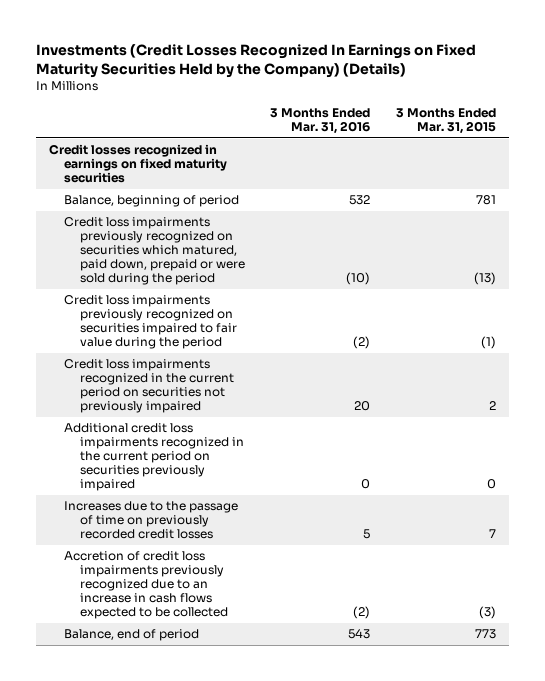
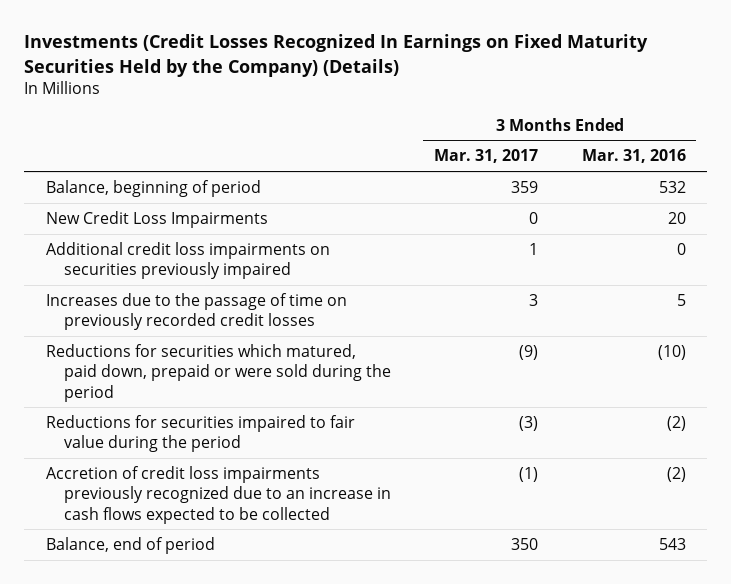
- | 3 Months Ended Mar. 31, 2016 | 3 Months Ended Mar. 31, 2015
+ | 3 Months Ended Mar. 31, 2017 | 3 Months Ended Mar. 31, 2016
- Credit losses recognized in earnings on fixed maturity securities
- Credit loss impairments previously recognized on securities which matured, paid down, prepaid or were sold during the period | (10) | (13)
- Credit loss impairments previously recognized on securities impaired to fair value during the period | (2) | (1)
- Credit loss impairments recognized in the current period on securities not previously impaired | 20 | 2
- Additional credit loss impairments recognized in the current period on securities previously impaired | 0 | 0
+ New Credit Loss Impairments | 0 | 20
+ Additional credit loss impairments on securities previously impaired | 1 | 0
+ Reductions for securities which matured, paid down, prepaid or were sold during the period | (9) | (10)
+ Reductions for securities impaired to fair value during the period | (3) | (2)

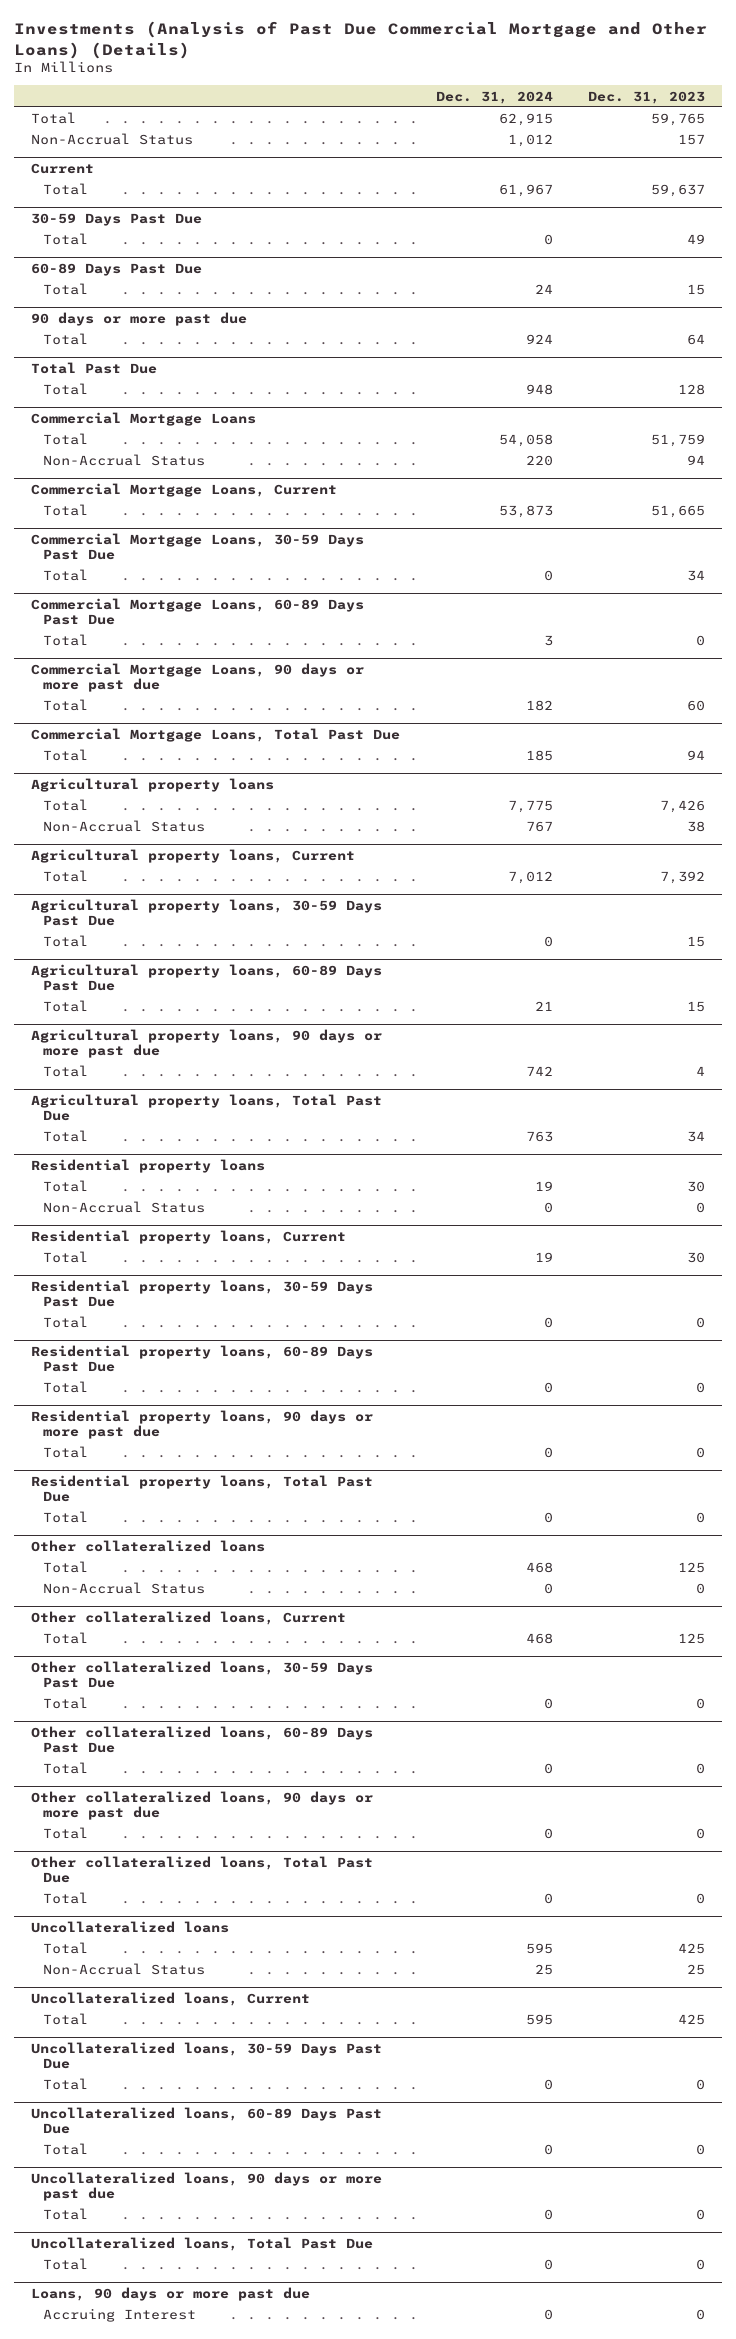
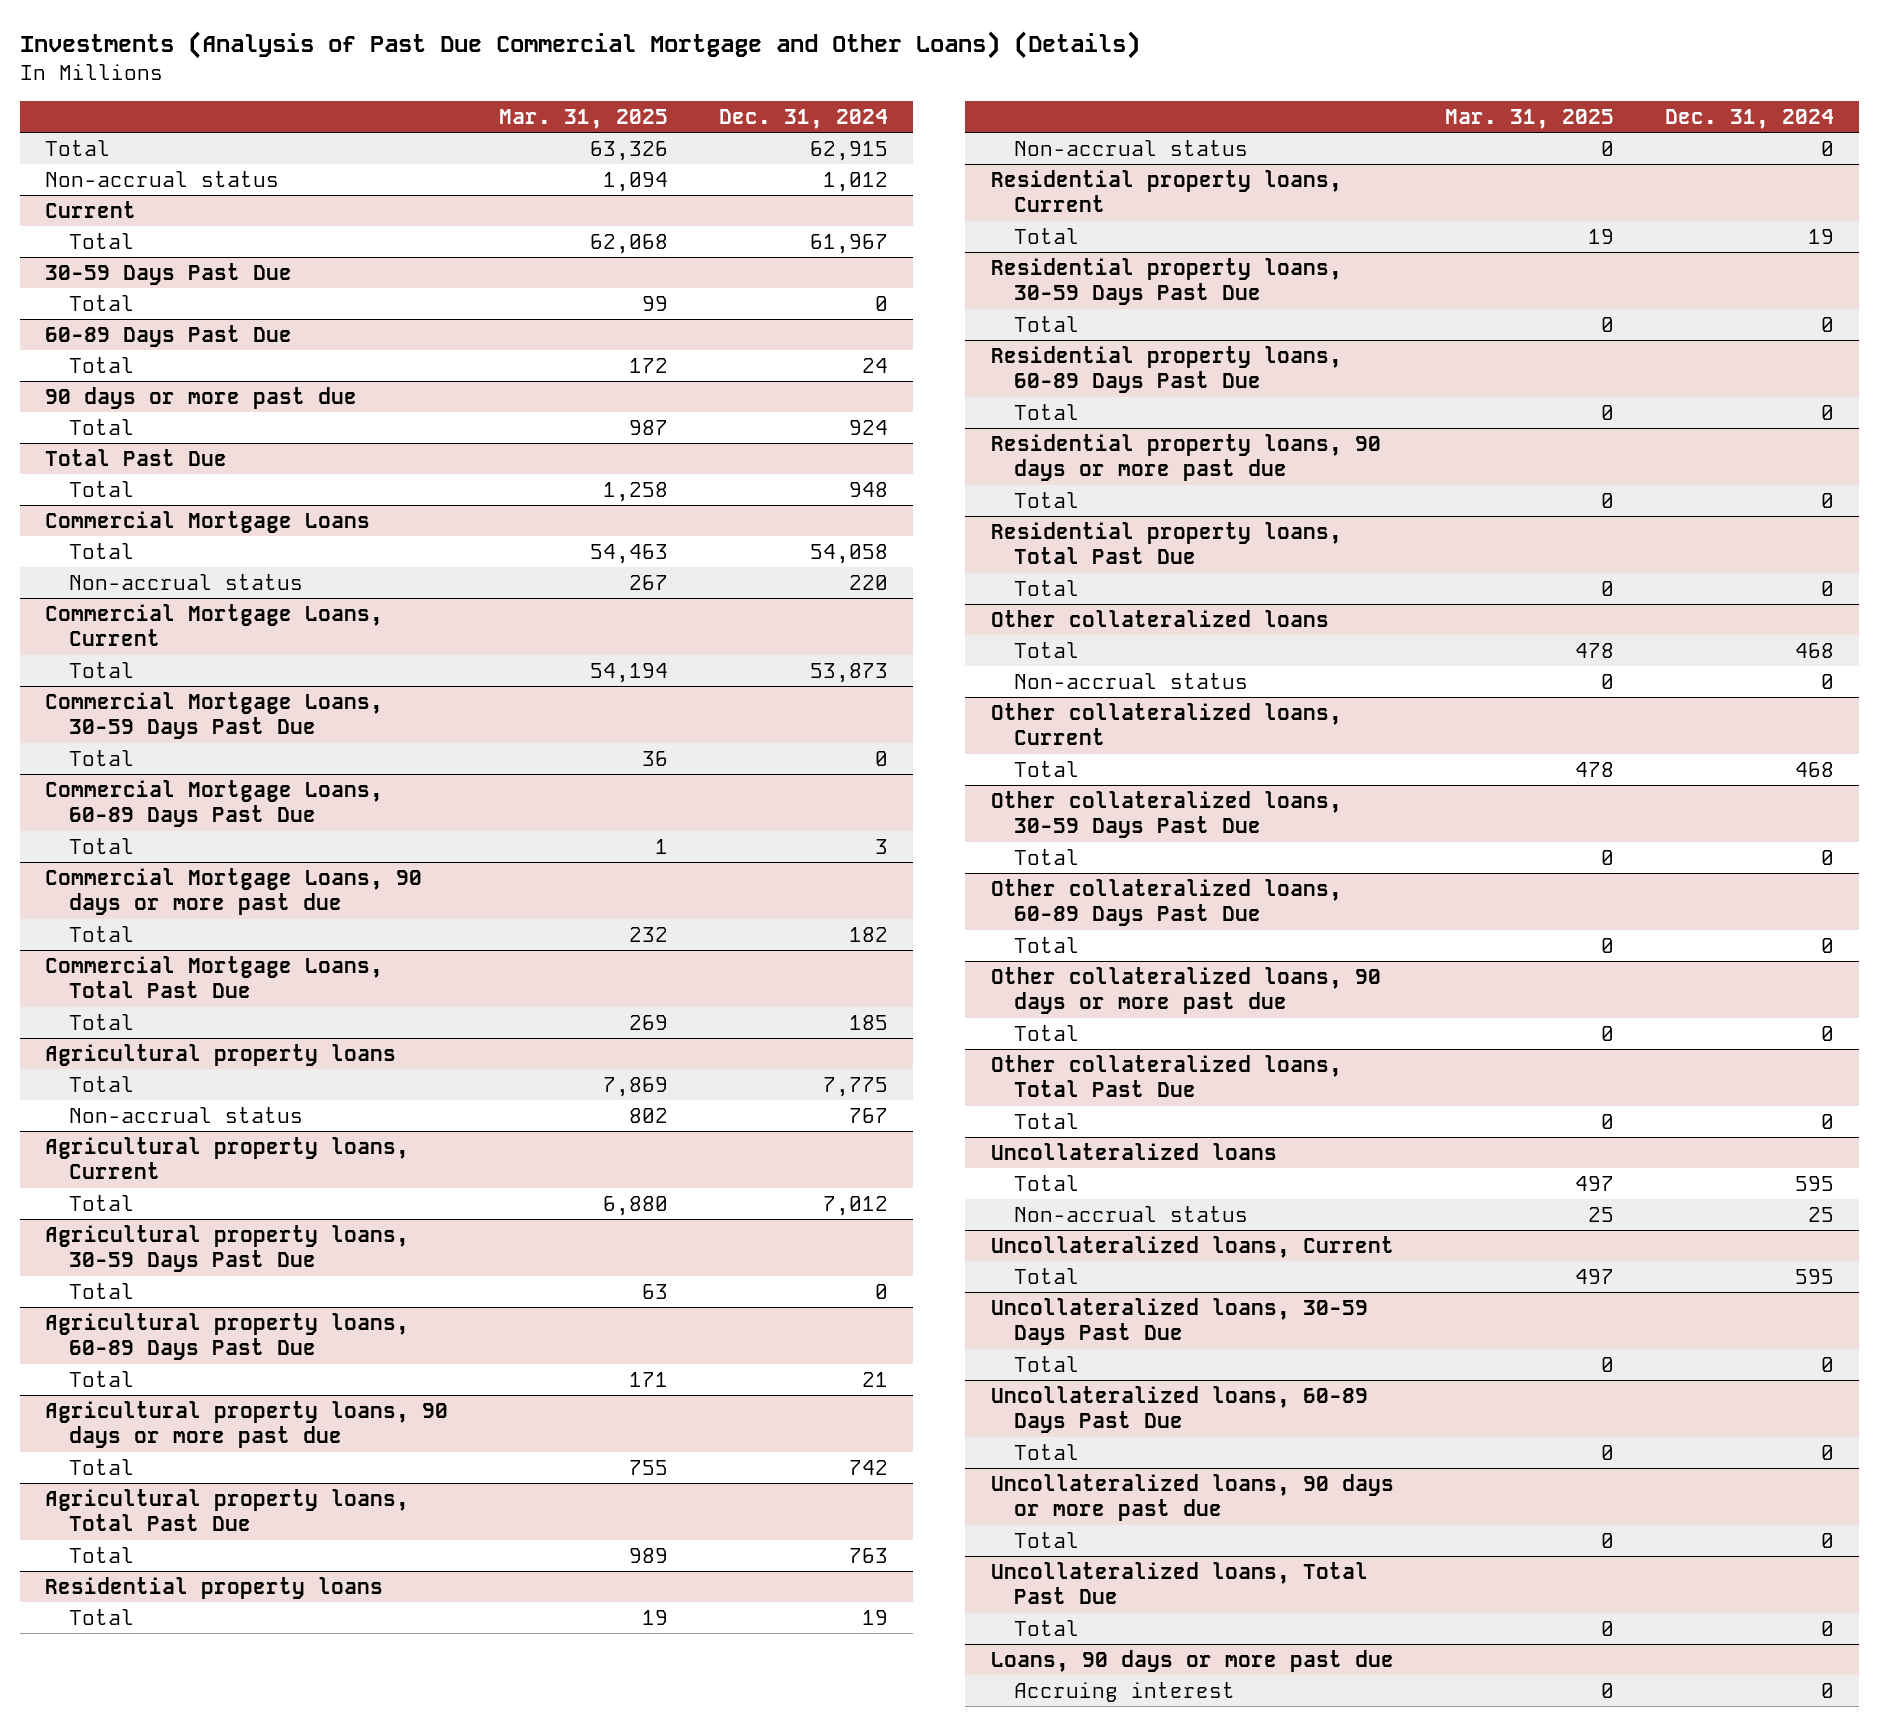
- | Dec. 31, 2024 | Dec. 31, 2023
+ | Mar. 31, 2025 | Dec. 31, 2024
- Non-Accrual Status | 1,012 | 157
+ Non-accrual status | 1,094 | 1,012
@ Commercial Mortgage Loans
- Non-Accrual Status | 220 | 94
+ Non-accrual status | 267 | 220
@ Agricultural property loans
- Non-Accrual Status | 767 | 38
+ Non-accrual status | 802 | 767
@ Residential property loans
- Non-Accrual Status | 0 | 0
+ Non-accrual status | 0 | 0
@ Other collateralized loans
- Non-Accrual Status | 0 | 0
+ Non-accrual status | 0 | 0
@ Uncollateralized loans
- Non-Accrual Status | 25 | 25
+ Non-accrual status | 25 | 25
@ Loans, 90 days or more past due
- Accruing Interest | 0 | 0
+ Accruing interest | 0 | 0

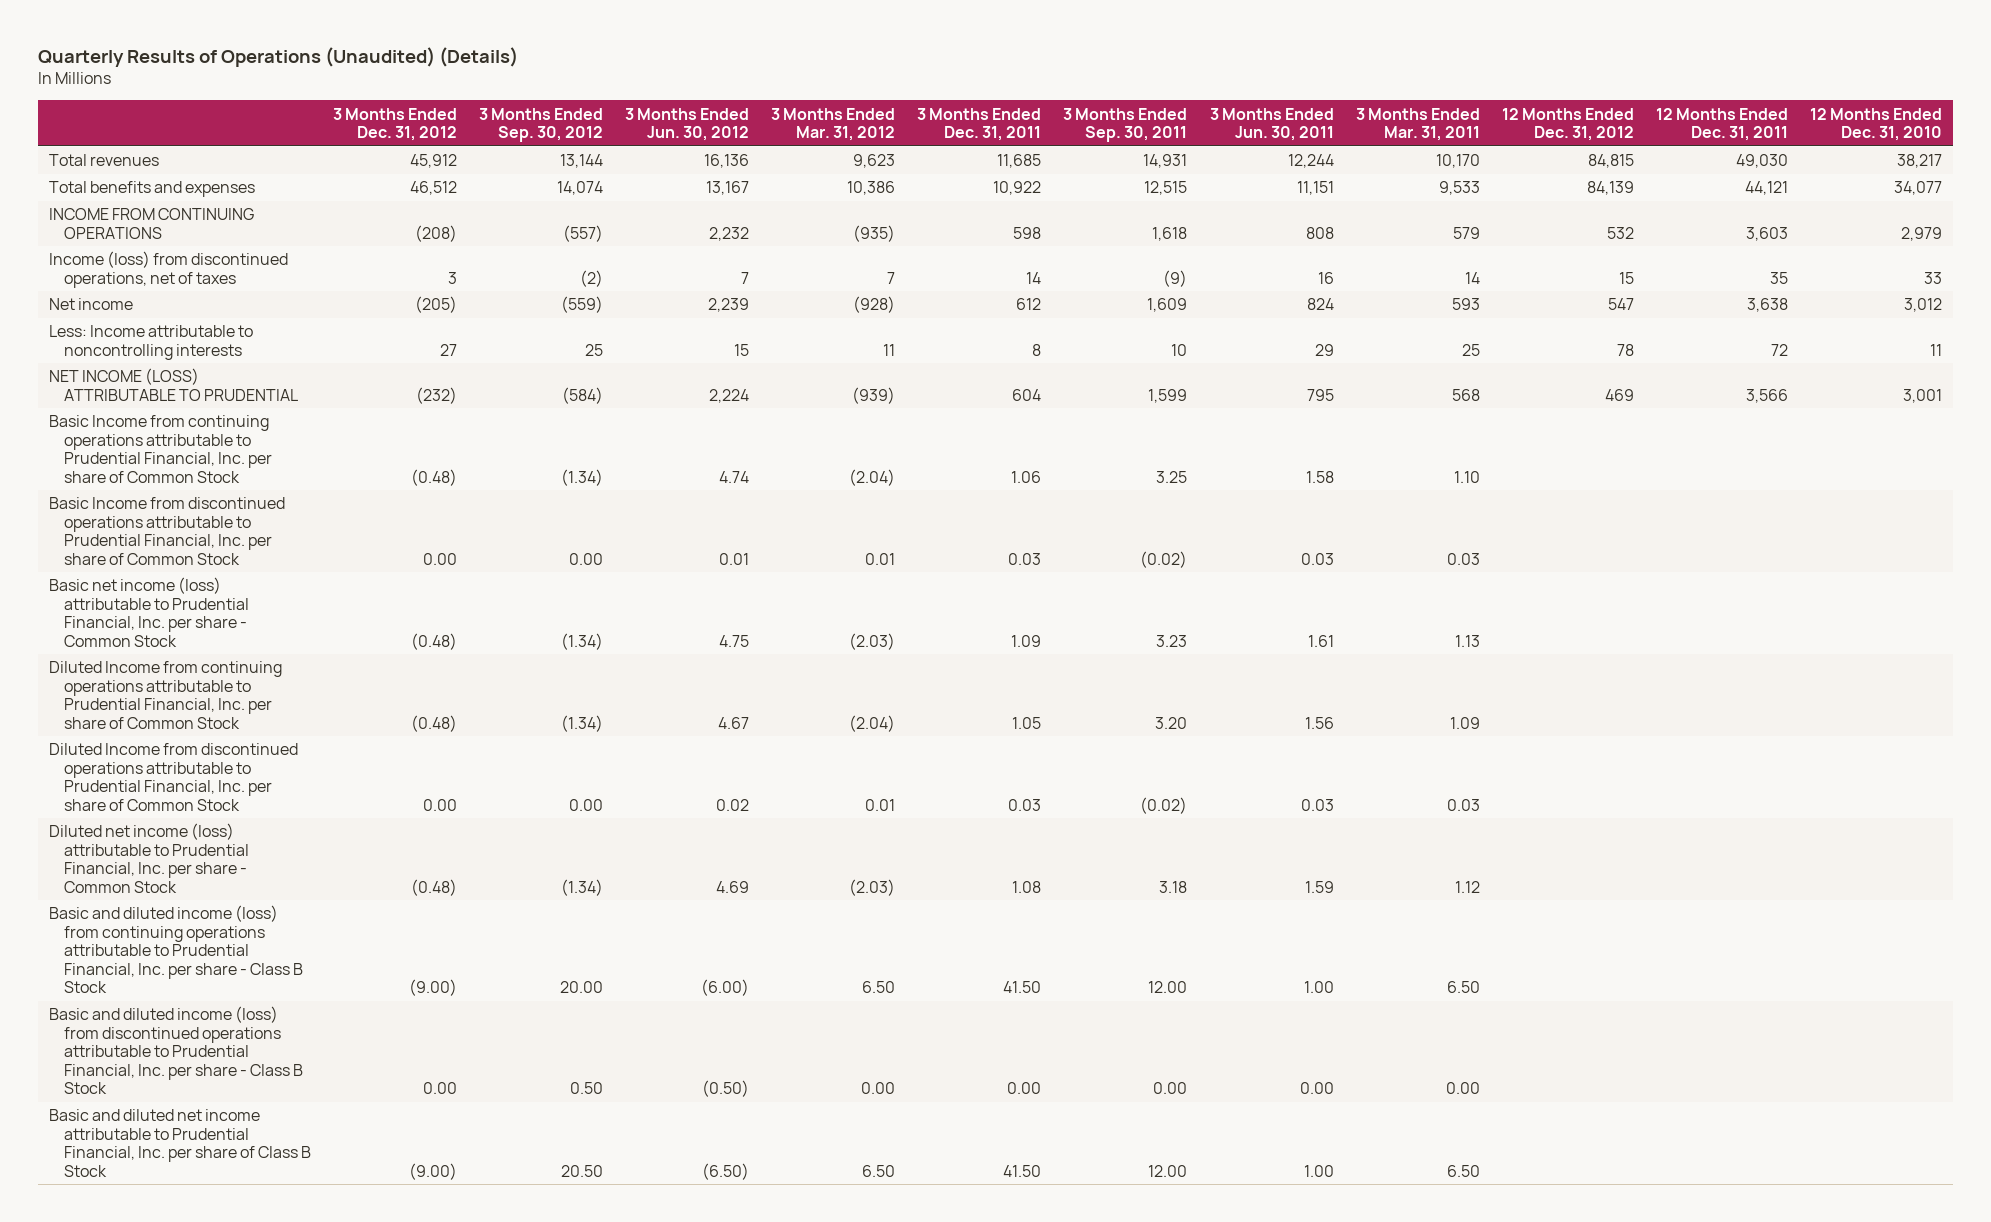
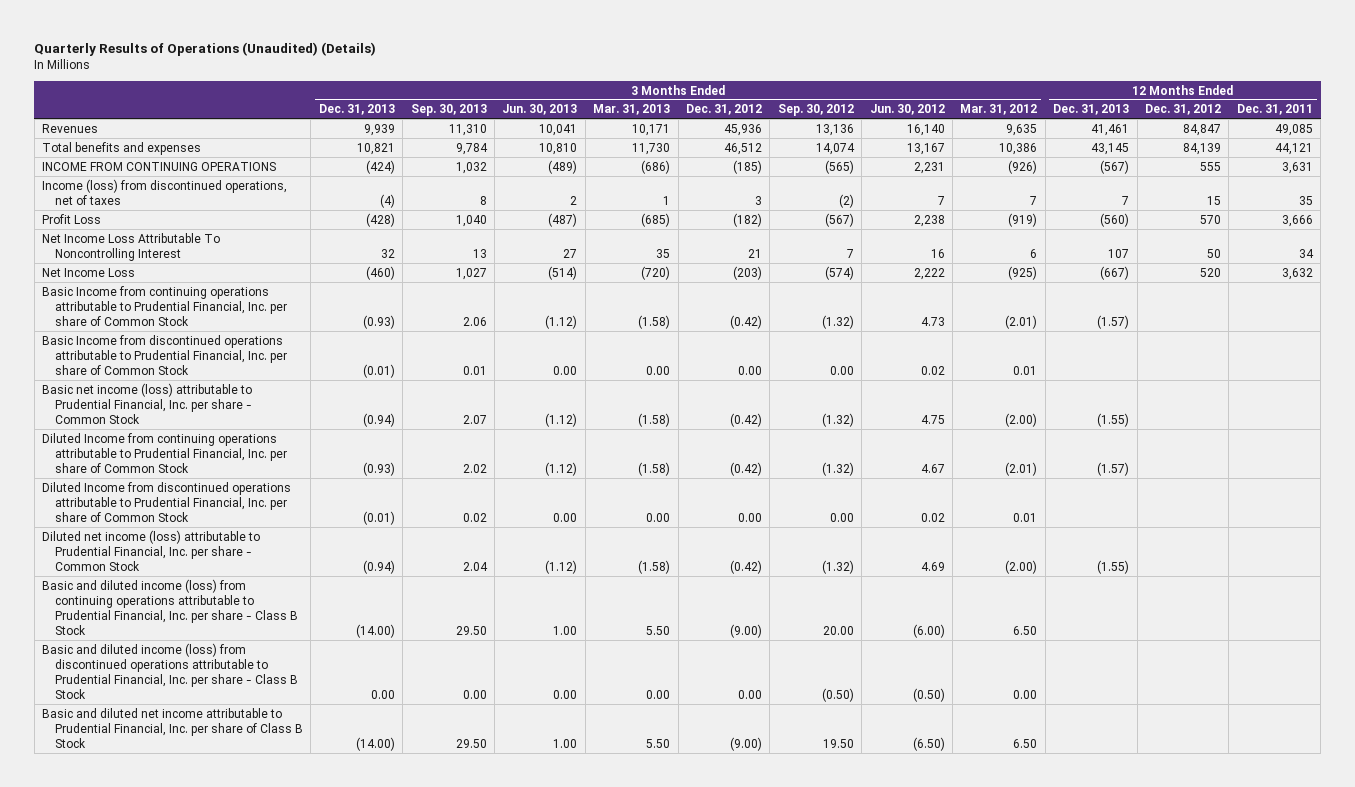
- | 3 Months Ended Dec. 31, 2012 | 3 Months Ended Sep. 30, 2012 | 3 Months Ended Jun. 30, 2012 | 3 Months Ended Mar. 31, 2012 | 3 Months Ended Dec. 31, 2011 | 3 Months Ended Sep. 30, 2011 | 3 Months Ended Jun. 30, 2011 | 3 Months Ended Mar. 31, 2011 | 12 Months Ended Dec. 31, 2012 | 12 Months Ended Dec. 31, 2011 | 12 Months Ended Dec. 31, 2010
+ | 3 Months Ended Dec. 31, 2013 | 3 Months Ended Sep. 30, 2013 | 3 Months Ended Jun. 30, 2013 | 3 Months Ended Mar. 31, 2013 | 3 Months Ended Dec. 31, 2012 | 3 Months Ended Sep. 30, 2012 | 3 Months Ended Jun. 30, 2012 | 3 Months Ended Mar. 31, 2012 | 12 Months Ended Dec. 31, 2013 | 12 Months Ended Dec. 31, 2012 | 12 Months Ended Dec. 31, 2011
- Total revenues | 45,912 | 13,144 | 16,136 | 9,623 | 11,685 | 14,931 | 12,244 | 10,170 | 84,815 | 49,030 | 38,217
+ Revenues | 9,939 | 11,310 | 10,041 | 10,171 | 45,936 | 13,136 | 16,140 | 9,635 | 41,461 | 84,847 | 49,085
- INCOME FROM CONTINUING OPERATIONS | (208) | (557) | 2,232 | (935) | 598 | 1,618 | 808 | 579 | 532 | 3,603 | 2,979
+ INCOME FROM CONTINUING OPERATIONS | (424) | 1,032 | (489) | (686) | (185) | (565) | 2,231 | (926) | (567) | 555 | 3,631
- Net income | (205) | (559) | 2,239 | (928) | 612 | 1,609 | 824 | 593 | 547 | 3,638 | 3,012
- Less: Income attributable to noncontrolling interests | 27 | 25 | 15 | 11 | 8 | 10 | 29 | 25 | 78 | 72 | 11
- NET INCOME (LOSS) ATTRIBUTABLE TO PRUDENTIAL | (232) | (584) | 2,224 | (939) | 604 | 1,599 | 795 | 568 | 469 | 3,566 | 3,001
- Basic Income from continuing operations attributable to Prudential Financial, Inc. per share of Common Stock | (0.48) | (1.34) | 4.74 | (2.04) | 1.06 | 3.25 | 1.58 | 1.10 | | |
- Basic Income from discontinued operations attributable to Prudential Financial, Inc. per share of Common Stock | 0.00 | 0.00 | 0.01 | 0.01 | 0.03 | (0.02) | 0.03 | 0.03 | | |
- Basic net income (loss) attributable to Prudential Financial, Inc. per share - Common Stock | (0.48) | (1.34) | 4.75 | (2.03) | 1.09 | 3.23 | 1.61 | 1.13 | | |
- Diluted Income from continuing operations attributable to Prudential Financial, Inc. per share of Common Stock | (0.48) | (1.34) | 4.67 | (2.04) | 1.05 | 3.20 | 1.56 | 1.09 | | |
+ Profit Loss | (428) | 1,040 | (487) | (685) | (182) | (567) | 2,238 | (919) | (560) | 570 | 3,666
+ Net Income Loss Attributable To Noncontrolling Interest | 32 | 13 | 27 | 35 | 21 | 7 | 16 | 6 | 107 | 50 | 34
+ Net Income Loss | (460) | 1,027 | (514) | (720) | (203) | (574) | 2,222 | (925) | (667) | 520 | 3,632
+ Basic Income from continuing operations attributable to Prudential Financial, Inc. per share of Common Stock | (0.93) | 2.06 | (1.12) | (1.58) | (0.42) | (1.32) | 4.73 | (2.01) | (1.57) | |
+ Basic Income from discontinued operations attributable to Prudential Financial, Inc. per share of Common Stock | (0.01) | 0.01 | 0.00 | 0.00 | 0.00 | 0.00 | 0.02 | 0.01 | | |
+ Basic net income (loss) attributable to Prudential Financial, Inc. per share - Common Stock | (0.94) | 2.07 | (1.12) | (1.58) | (0.42) | (1.32) | 4.75 | (2.00) | (1.55) | |
+ Diluted Income from continuing operations attributable to Prudential Financial, Inc. per share of Common Stock | (0.93) | 2.02 | (1.12) | (1.58) | (0.42) | (1.32) | 4.67 | (2.01) | (1.57) | |
- Diluted net income (loss) attributable to Prudential Financial, Inc. per share - Common Stock | (0.48) | (1.34) | 4.69 | (2.03) | 1.08 | 3.18 | 1.59 | 1.12 | | |
+ Diluted net income (loss) attributable to Prudential Financial, Inc. per share - Common Stock | (0.94) | 2.04 | (1.12) | (1.58) | (0.42) | (1.32) | 4.69 | (2.00) | (1.55) | |
- Basic and diluted income (loss) from discontinued operations attributable to Prudential Financial, Inc. per share - Class B Stock | 0.00 | 0.50 | (0.50) | 0.00 | 0.00 | 0.00 | 0.00 | 0.00 | | |
- Basic and diluted net income attributable to Prudential Financial, Inc. per share of Class B Stock | (9.00) | 20.50 | (6.50) | 6.50 | 41.50 | 12.00 | 1.00 | 6.50 | | |
+ Basic and diluted income (loss) from discontinued operations attributable to Prudential Financial, Inc. per share - Class B Stock | 0.00 | 0.00 | 0.00 | 0.00 | 0.00 | (0.50) | (0.50) | 0.00 | | |
+ Basic and diluted net income attributable to Prudential Financial, Inc. per share of Class B Stock | (14.00) | 29.50 | 1.00 | 5.50 | (9.00) | 19.50 | (6.50) | 6.50 | | |

